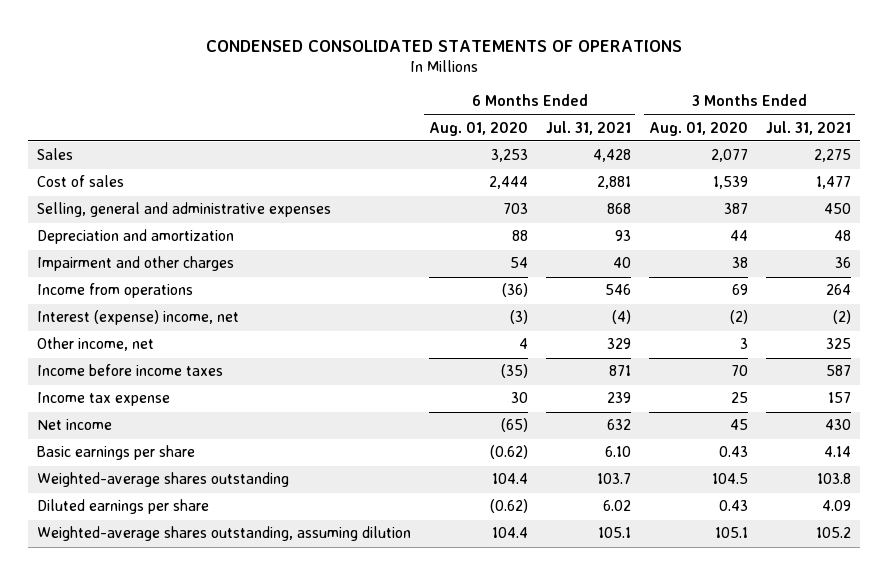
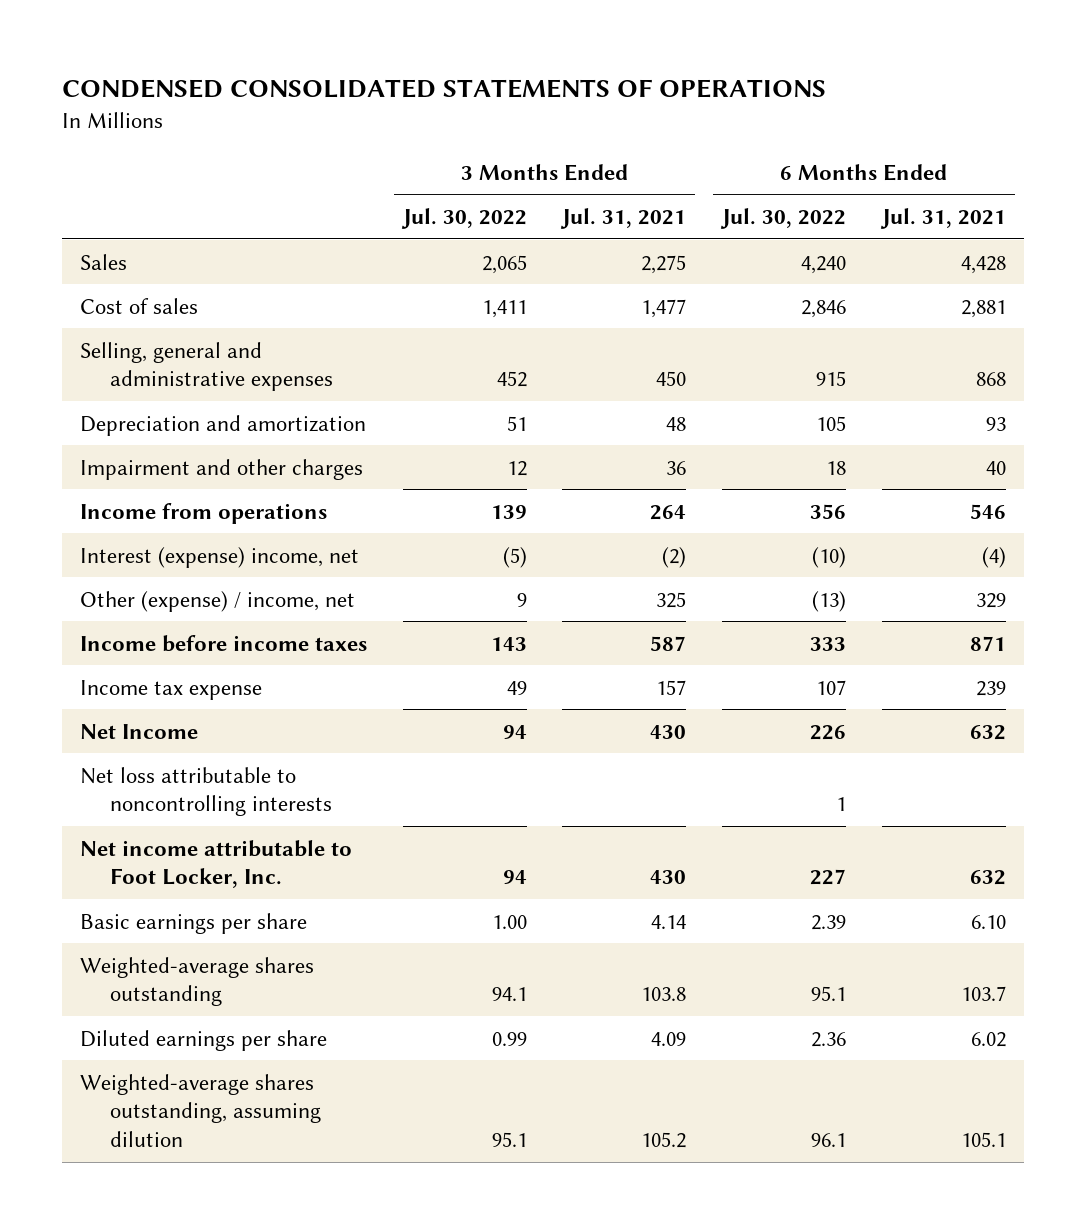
- | 6 Months Ended Aug. 01, 2020 | 6 Months Ended Jul. 31, 2021 | 3 Months Ended Aug. 01, 2020 | 3 Months Ended Jul. 31, 2021
+ | 3 Months Ended Jul. 30, 2022 | 3 Months Ended Jul. 31, 2021 | 6 Months Ended Jul. 30, 2022 | 6 Months Ended Jul. 31, 2021
- Other income, net | 4 | 329 | 3 | 325
+ Other (expense) / income, net | 9 | 325 | (13) | 329
- Net income | (65) | 632 | 45 | 430
+ Net Income | 94 | 430 | 226 | 632
+ Net loss attributable to noncontrolling interests | | | 1 |
+ Net income attributable to Foot Locker, Inc. | 94 | 430 | 227 | 632

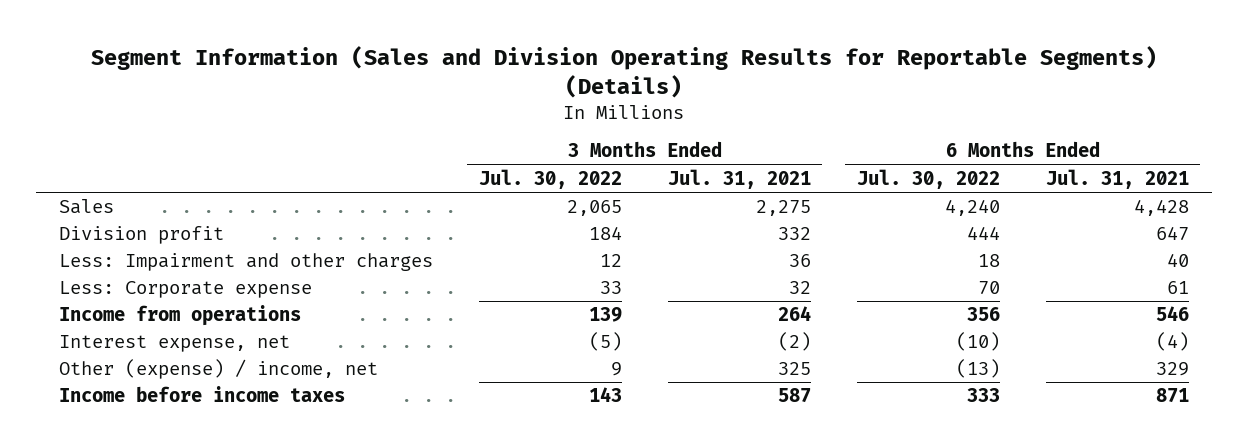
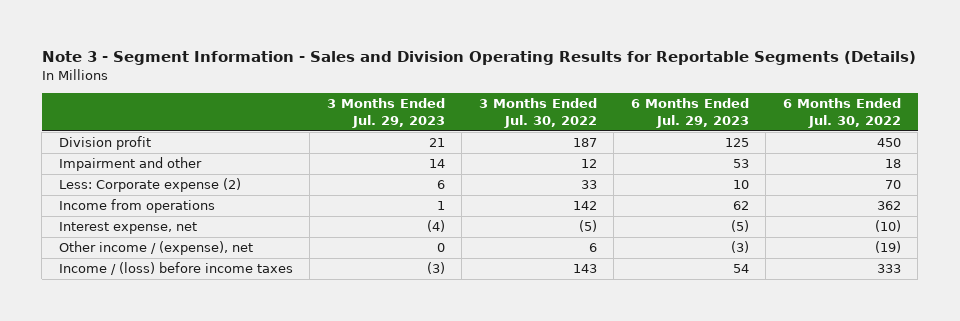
- Segment Information (Sales and Division Operating Results for Reportable Segments) (Details)
+ Note 3 - Segment Information - Sales and Division Operating Results for Reportable Segments (Details)
- | 3 Months Ended Jul. 30, 2022 | 3 Months Ended Jul. 31, 2021 | 6 Months Ended Jul. 30, 2022 | 6 Months Ended Jul. 31, 2021
+ | 3 Months Ended Jul. 29, 2023 | 3 Months Ended Jul. 30, 2022 | 6 Months Ended Jul. 29, 2023 | 6 Months Ended Jul. 30, 2022
- Sales | 2,065 | 2,275 | 4,240 | 4,428
- Division profit | 184 | 332 | 444 | 647
- Less: Impairment and other charges | 12 | 36 | 18 | 40
- Less: Corporate expense | 33 | 32 | 70 | 61
- Income from operations | 139 | 264 | 356 | 546
+ Division profit | 21 | 187 | 125 | 450
+ Impairment and other | 14 | 12 | 53 | 18
+ Less: Corporate expense (2) | 6 | 33 | 10 | 70
+ Income from operations | 1 | 142 | 62 | 362
- Other (expense) / income, net | 9 | 325 | (13) | 329
- Income before income taxes | 143 | 587 | 333 | 871
+ Other income / (expense), net | 0 | 6 | (3) | (19)
+ Income / (loss) before income taxes | (3) | 143 | 54 | 333

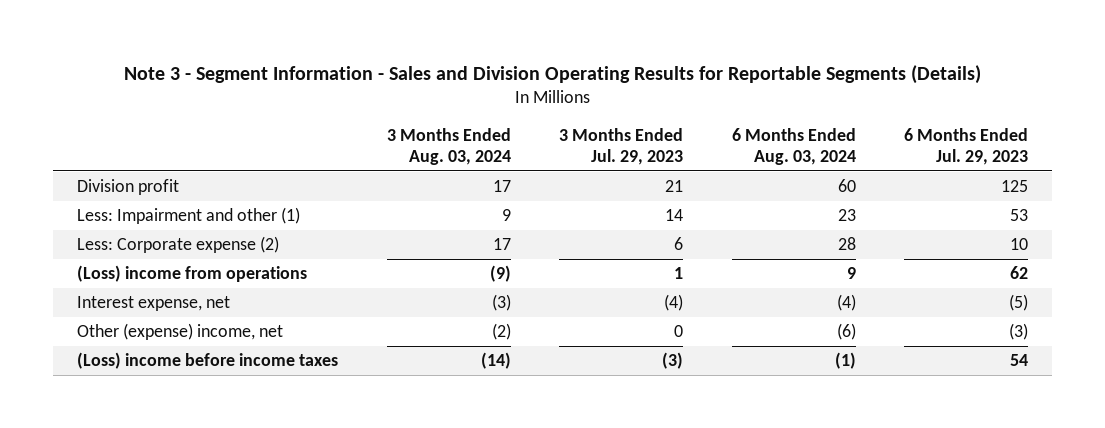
- | 3 Months Ended Jul. 29, 2023 | 3 Months Ended Jul. 30, 2022 | 6 Months Ended Jul. 29, 2023 | 6 Months Ended Jul. 30, 2022
+ | 3 Months Ended Aug. 03, 2024 | 3 Months Ended Jul. 29, 2023 | 6 Months Ended Aug. 03, 2024 | 6 Months Ended Jul. 29, 2023
- Impairment and other | 14 | 12 | 53 | 18
+ Less: Impairment and other (1) | 9 | 14 | 23 | 53
- Income from operations | 1 | 142 | 62 | 362
+ (Loss) income from operations | (9) | 1 | 9 | 62
- Other income / (expense), net | 0 | 6 | (3) | (19)
- Income / (loss) before income taxes | (3) | 143 | 54 | 333
+ Other (expense) income, net | (2) | 0 | (6) | (3)
+ (Loss) income before income taxes | (14) | (3) | (1) | 54

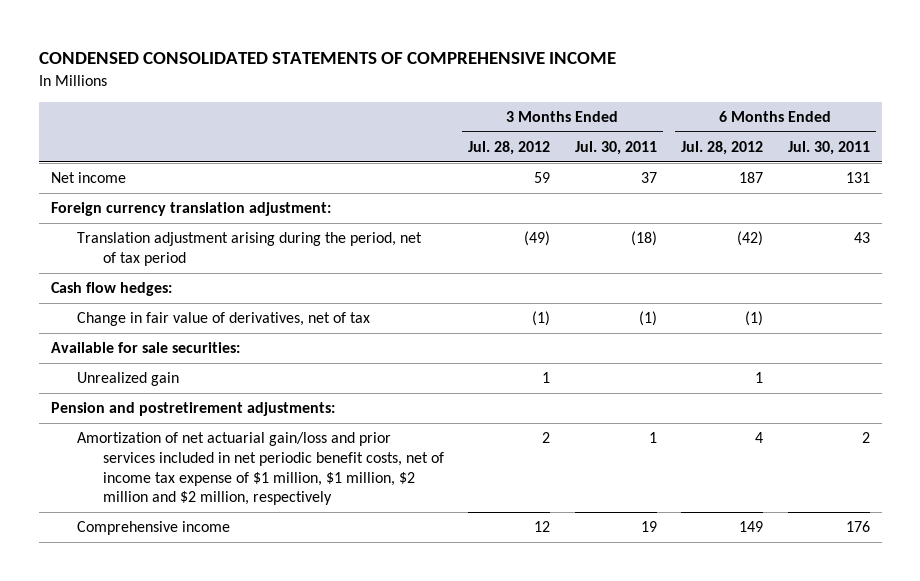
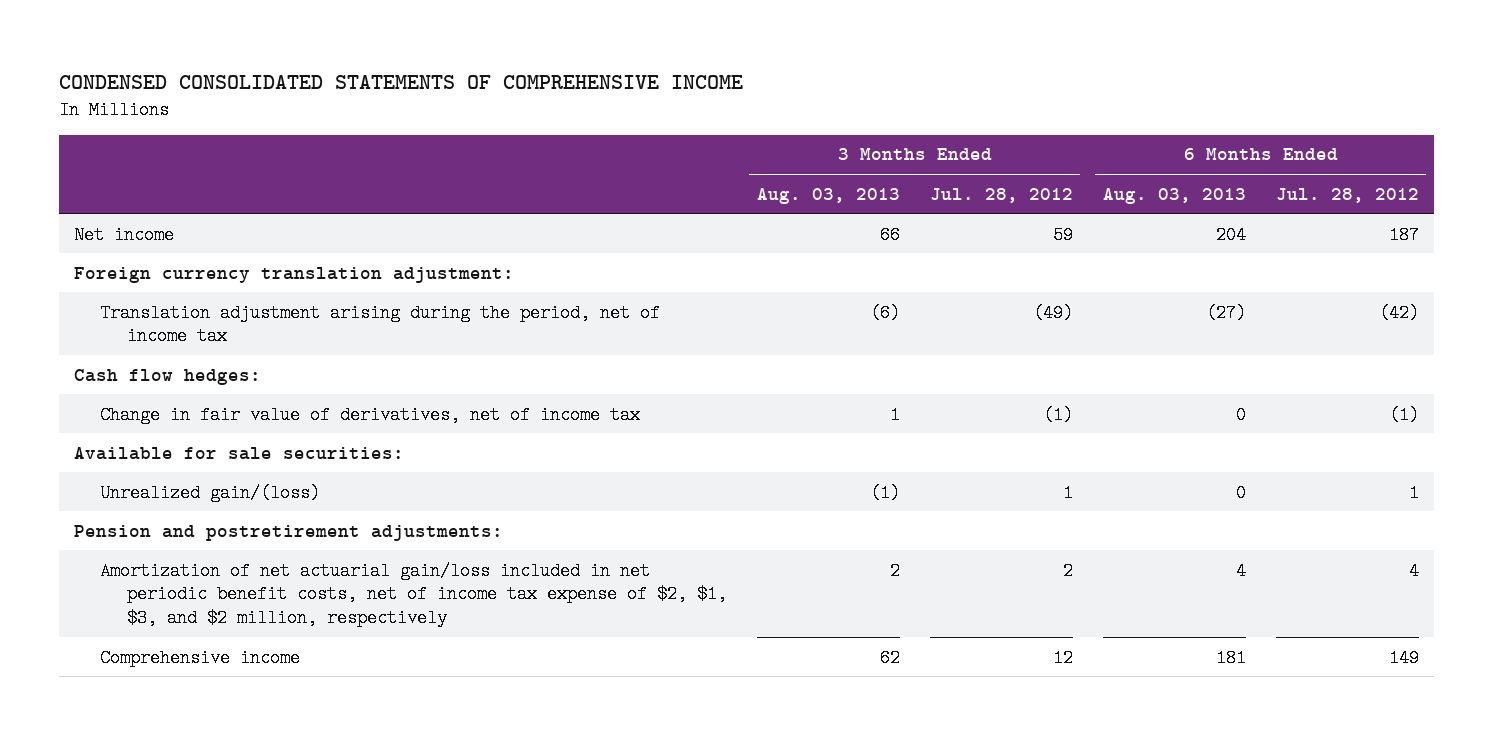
- | 3 Months Ended Jul. 28, 2012 | 3 Months Ended Jul. 30, 2011 | 6 Months Ended Jul. 28, 2012 | 6 Months Ended Jul. 30, 2011
+ | 3 Months Ended Aug. 03, 2013 | 3 Months Ended Jul. 28, 2012 | 6 Months Ended Aug. 03, 2013 | 6 Months Ended Jul. 28, 2012
- Translation adjustment arising during the period, net of tax period | (49) | (18) | (42) | 43
+ Translation adjustment arising during the period, net of income tax | (6) | (49) | (27) | (42)
- Change in fair value of derivatives, net of tax | (1) | (1) | (1) |
+ Change in fair value of derivatives, net of income tax | 1 | (1) | 0 | (1)
- Unrealized gain | 1 | | 1 |
+ Unrealized gain/(loss) | (1) | 1 | 0 | 1
- Amortization of net actuarial gain/loss and prior services included in net periodic benefit costs, net of income tax expense of $1 million, $1 million, $2 million and $2 million, respectively | 2 | 1 | 4 | 2
+ Amortization of net actuarial gain/loss included in net periodic benefit costs, net of income tax expense of $2, $1, $3, and $2 million, respectively | 2 | 2 | 4 | 4

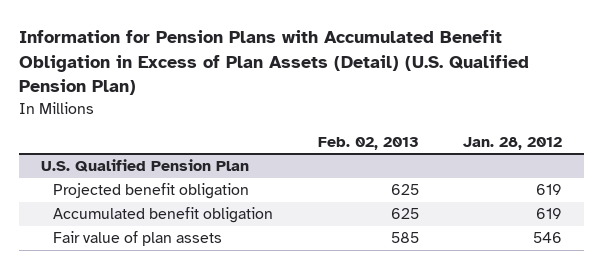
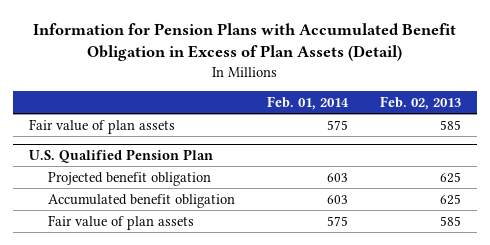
- Information for Pension Plans with Accumulated Benefit Obligation in Excess of Plan Assets (Detail) (U.S. Qualified Pension Plan)
+ Information for Pension Plans with Accumulated Benefit Obligation in Excess of Plan Assets (Detail)
- | Feb. 02, 2013 | Jan. 28, 2012
+ | Feb. 01, 2014 | Feb. 02, 2013
+ Fair value of plan assets | 575 | 585

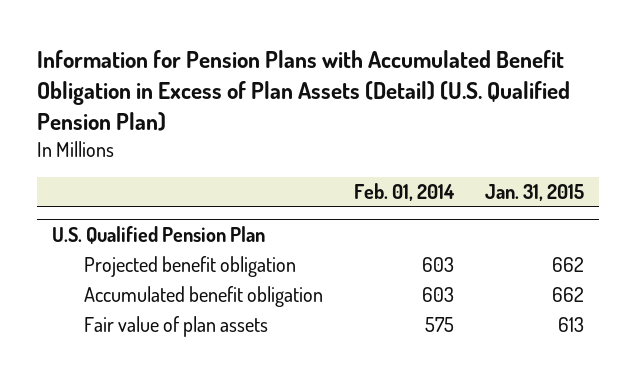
- Information for Pension Plans with Accumulated Benefit Obligation in Excess of Plan Assets (Detail)
+ Information for Pension Plans with Accumulated Benefit Obligation in Excess of Plan Assets (Detail) (U.S. Qualified Pension Plan)
- | Feb. 01, 2014 | Feb. 02, 2013
+ | Feb. 01, 2014 | Jan. 31, 2015
- Fair value of plan assets | 575 | 585

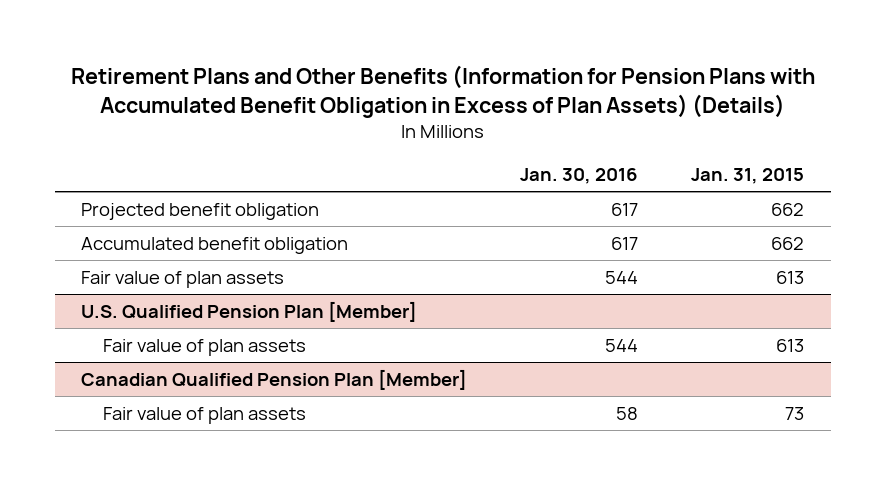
- Information for Pension Plans with Accumulated Benefit Obligation in Excess of Plan Assets (Detail) (U.S. Qualified Pension Plan)
+ Retirement Plans and Other Benefits (Information for Pension Plans with Accumulated Benefit Obligation in Excess of Plan Assets) (Details)
- | Feb. 01, 2014 | Jan. 31, 2015
+ | Jan. 30, 2016 | Jan. 31, 2015
- U.S. Qualified Pension Plan
+ U.S. Qualified Pension Plan [Member]
+ Fair value of plan assets | 544 | 613
+ Canadian Qualified Pension Plan [Member]
+ Fair value of plan assets | 58 | 73

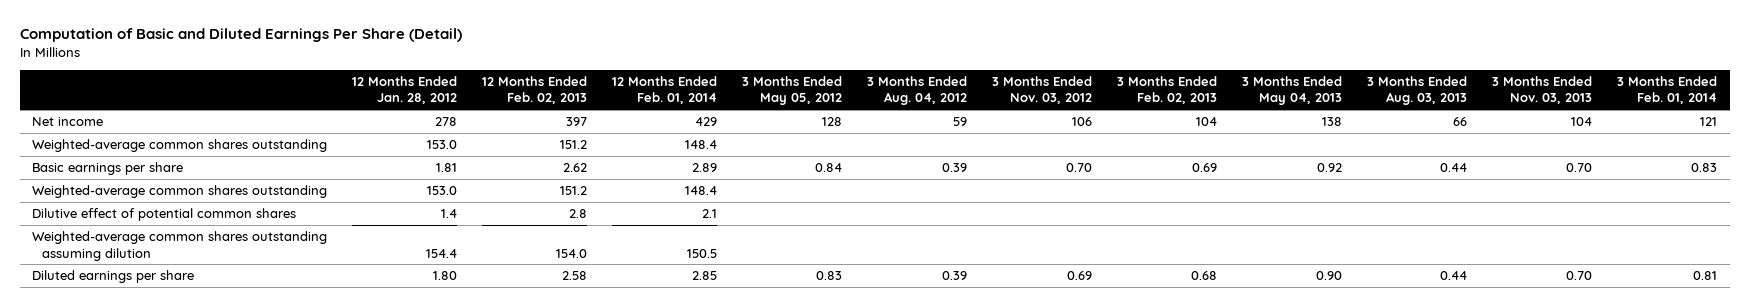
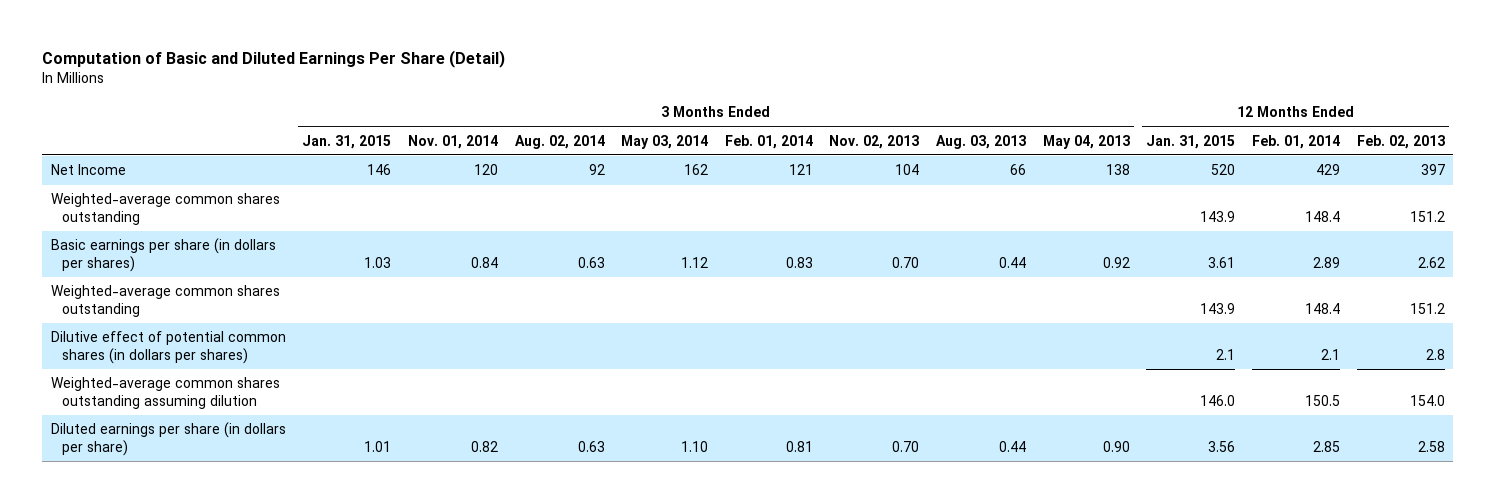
- | 12 Months Ended Jan. 28, 2012 | 12 Months Ended Feb. 02, 2013 | 12 Months Ended Feb. 01, 2014 | 3 Months Ended May 05, 2012 | 3 Months Ended Aug. 04, 2012 | 3 Months Ended Nov. 03, 2012 | 3 Months Ended Feb. 02, 2013 | 3 Months Ended May 04, 2013 | 3 Months Ended Aug. 03, 2013 | 3 Months Ended Nov. 03, 2013 | 3 Months Ended Feb. 01, 2014
+ | 3 Months Ended Jan. 31, 2015 | 3 Months Ended Nov. 01, 2014 | 3 Months Ended Aug. 02, 2014 | 3 Months Ended May 03, 2014 | 3 Months Ended Feb. 01, 2014 | 3 Months Ended Nov. 02, 2013 | 3 Months Ended Aug. 03, 2013 | 3 Months Ended May 04, 2013 | 12 Months Ended Jan. 31, 2015 | 12 Months Ended Feb. 01, 2014 | 12 Months Ended Feb. 02, 2013
- Net income | 278 | 397 | 429 | 128 | 59 | 106 | 104 | 138 | 66 | 104 | 121
+ Net Income | 146 | 120 | 92 | 162 | 121 | 104 | 66 | 138 | 520 | 429 | 397
- Basic earnings per share | 1.81 | 2.62 | 2.89 | 0.84 | 0.39 | 0.70 | 0.69 | 0.92 | 0.44 | 0.70 | 0.83
+ Basic earnings per share (in dollars per shares) | 1.03 | 0.84 | 0.63 | 1.12 | 0.83 | 0.70 | 0.44 | 0.92 | 3.61 | 2.89 | 2.62
- Dilutive effect of potential common shares | 1.4 | 2.8 | 2.1 | | | | | | | |
+ Dilutive effect of potential common shares (in dollars per shares) | | | | | | | | | 2.1 | 2.1 | 2.8
- Diluted earnings per share | 1.80 | 2.58 | 2.85 | 0.83 | 0.39 | 0.69 | 0.68 | 0.90 | 0.44 | 0.70 | 0.81
+ Diluted earnings per share (in dollars per share) | 1.01 | 0.82 | 0.63 | 1.10 | 0.81 | 0.70 | 0.44 | 0.90 | 3.56 | 2.85 | 2.58

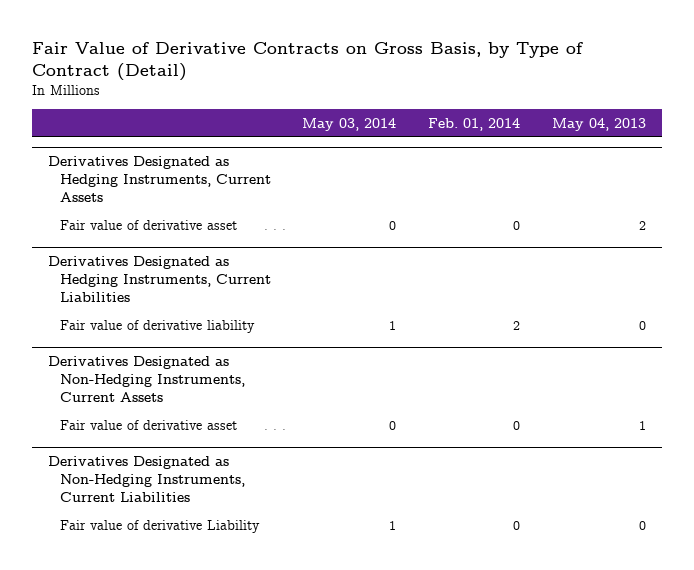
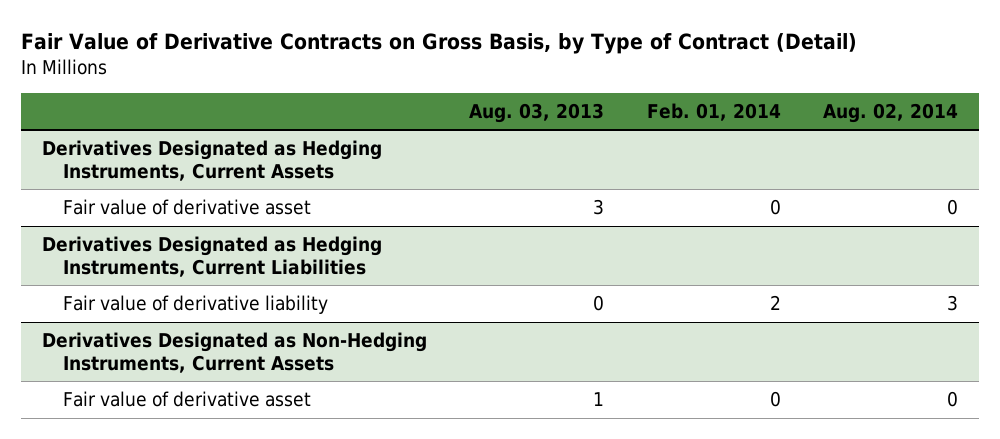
- | May 03, 2014 | Feb. 01, 2014 | May 04, 2013
+ | Aug. 03, 2013 | Feb. 01, 2014 | Aug. 02, 2014
- Derivatives Designated as Non-Hedging Instruments, Current Liabilities
- Fair value of derivative Liability | 1 | 0 | 0

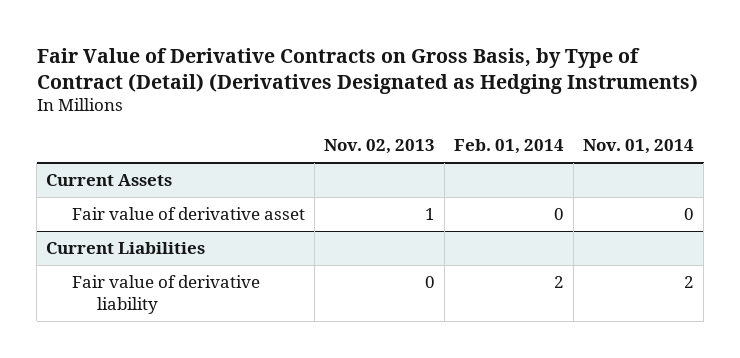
- Fair Value of Derivative Contracts on Gross Basis, by Type of Contract (Detail)
+ Fair Value of Derivative Contracts on Gross Basis, by Type of Contract (Detail) (Derivatives Designated as Hedging Instruments)
- | Aug. 03, 2013 | Feb. 01, 2014 | Aug. 02, 2014
+ | Nov. 02, 2013 | Feb. 01, 2014 | Nov. 01, 2014
- Derivatives Designated as Hedging Instruments, Current Assets
+ Current Assets
- Derivatives Designated as Hedging Instruments, Current Liabilities
+ Current Liabilities
- Derivatives Designated as Non-Hedging Instruments, Current Assets
- Fair value of derivative asset | 1 | 0 | 0

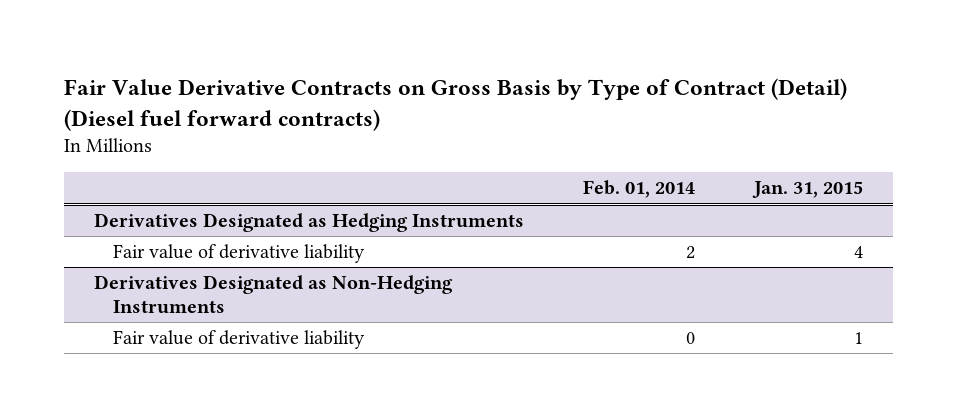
- Fair Value of Derivative Contracts on Gross Basis, by Type of Contract (Detail) (Derivatives Designated as Hedging Instruments)
+ Fair Value Derivative Contracts on Gross Basis by Type of Contract (Detail) (Diesel fuel forward contracts)
- | Nov. 02, 2013 | Feb. 01, 2014 | Nov. 01, 2014
+ | Feb. 01, 2014 | Jan. 31, 2015
- Current Assets
- Fair value of derivative asset | 1 | 0 | 0
- Current Liabilities
+ Derivatives Designated as Hedging Instruments
+ Derivatives Designated as Non-Hedging Instruments
+ Fair value of derivative liability | 0 | 1

